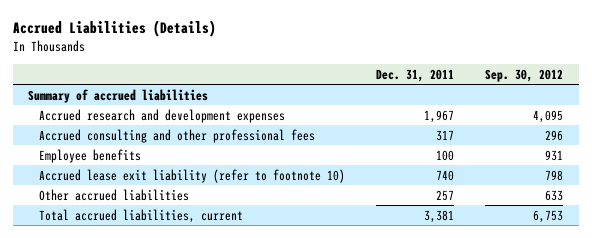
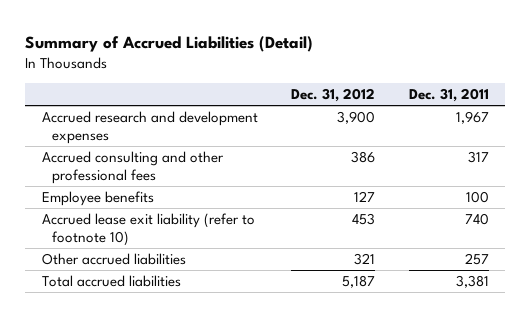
- Accrued Liabilities (Details)
+ Summary of Accrued Liabilities (Detail)
- | Dec. 31, 2011 | Sep. 30, 2012
+ | Dec. 31, 2012 | Dec. 31, 2011
- Summary of accrued liabilities
- Total accrued liabilities, current | 3,381 | 6,753
+ Total accrued liabilities | 5,187 | 3,381

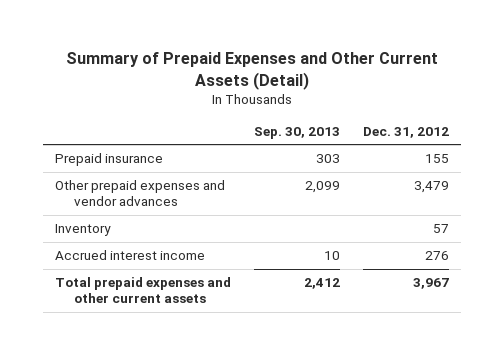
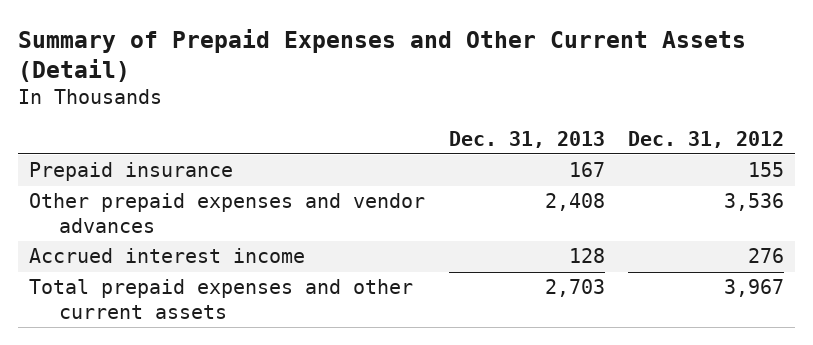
- | Sep. 30, 2013 | Dec. 31, 2012
+ | Dec. 31, 2013 | Dec. 31, 2012
- Other prepaid expenses and vendor advances | 2,099 | 3,479
- Inventory | | 57
+ Other prepaid expenses and vendor advances | 2,408 | 3,536

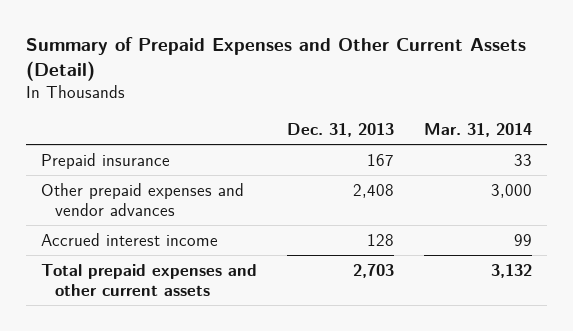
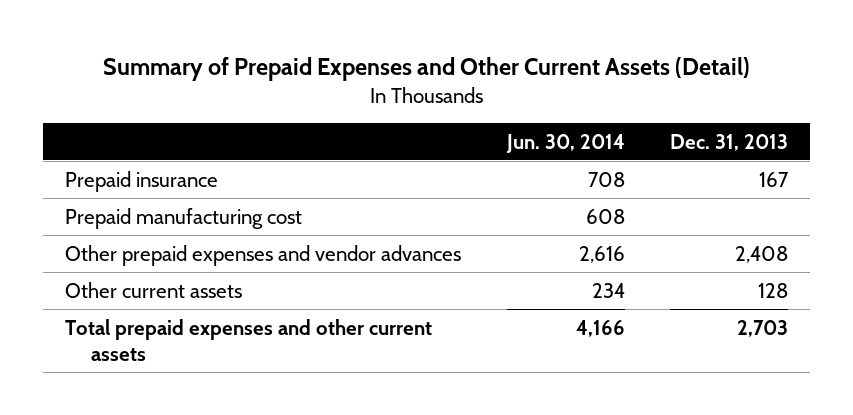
- | Dec. 31, 2013 | Mar. 31, 2014
+ | Jun. 30, 2014 | Dec. 31, 2013
+ Prepaid manufacturing cost | 608 |
- Accrued interest income | 128 | 99
+ Other current assets | 234 | 128

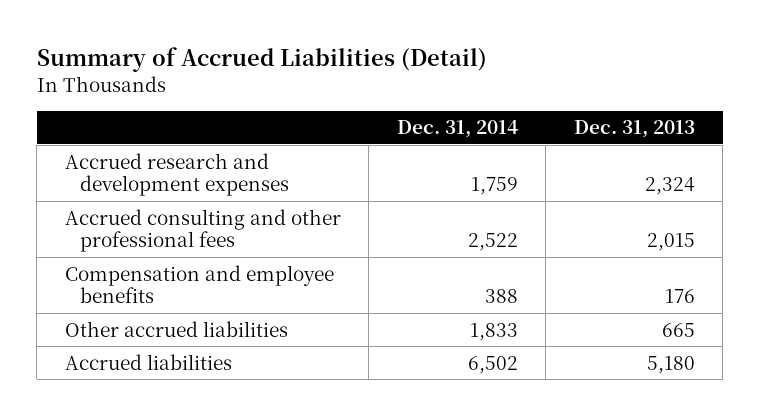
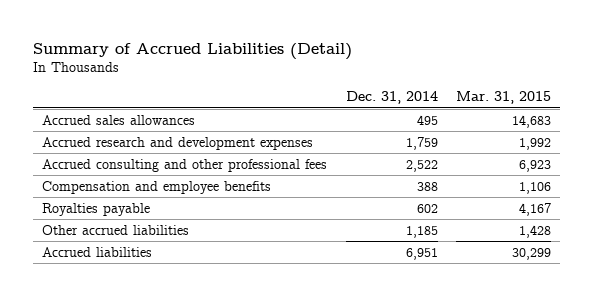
- | Dec. 31, 2014 | Dec. 31, 2013
+ | Dec. 31, 2014 | Mar. 31, 2015
+ Accrued sales allowances | 495 | 14,683
- Other accrued liabilities | 1,833 | 665
- Accrued liabilities | 6,502 | 5,180
+ Royalties payable | 602 | 4,167
+ Other accrued liabilities | 1,185 | 1,428
+ Accrued liabilities | 6,951 | 30,299

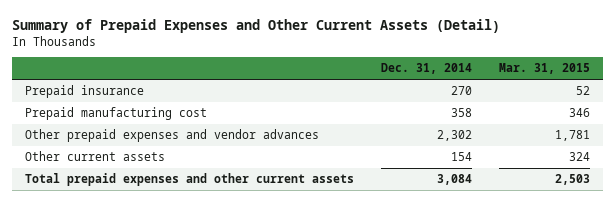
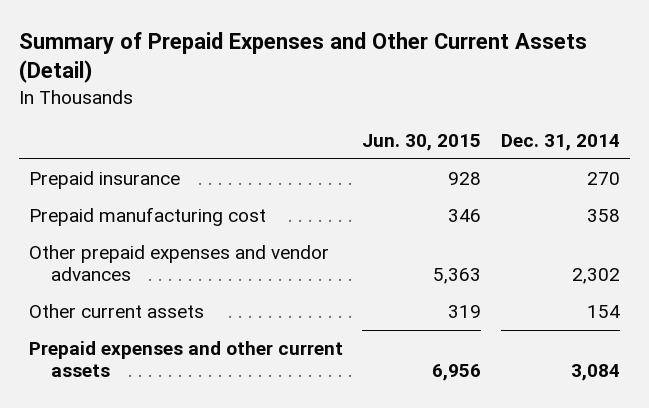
- | Dec. 31, 2014 | Mar. 31, 2015
+ | Jun. 30, 2015 | Dec. 31, 2014
- Total prepaid expenses and other current assets | 3,084 | 2,503
+ Prepaid expenses and other current assets | 6,956 | 3,084

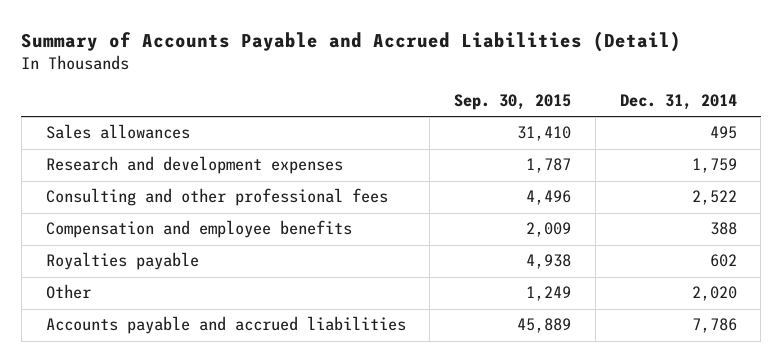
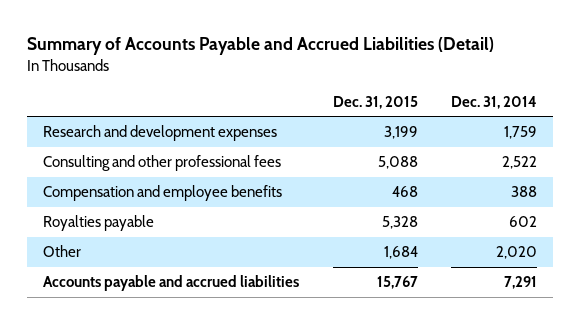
- | Sep. 30, 2015 | Dec. 31, 2014
+ | Dec. 31, 2015 | Dec. 31, 2014
- Sales allowances | 31,410 | 495
- Accounts payable and accrued liabilities | 45,889 | 7,786
+ Accounts payable and accrued liabilities | 15,767 | 7,291

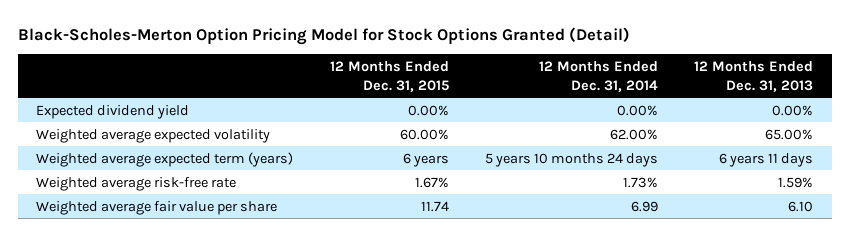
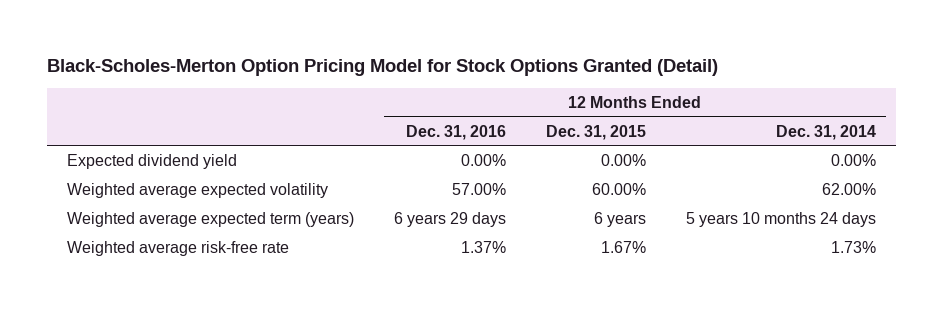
- | 12 Months Ended Dec. 31, 2015 | 12 Months Ended Dec. 31, 2014 | 12 Months Ended Dec. 31, 2013
+ | 12 Months Ended Dec. 31, 2016 | 12 Months Ended Dec. 31, 2015 | 12 Months Ended Dec. 31, 2014
- Weighted average fair value per share | 11.74 | 6.99 | 6.10

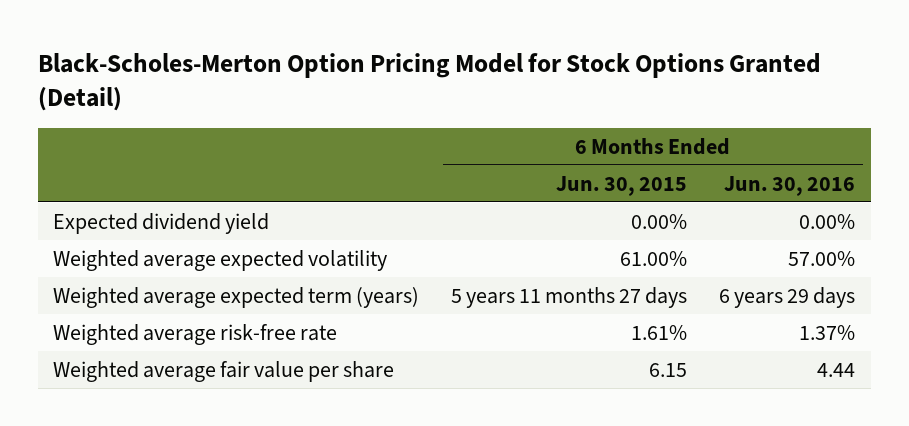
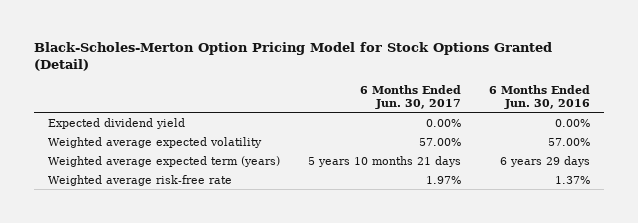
- | 6 Months Ended Jun. 30, 2015 | 6 Months Ended Jun. 30, 2016
+ | 6 Months Ended Jun. 30, 2017 | 6 Months Ended Jun. 30, 2016
- Weighted average fair value per share | 6.15 | 4.44

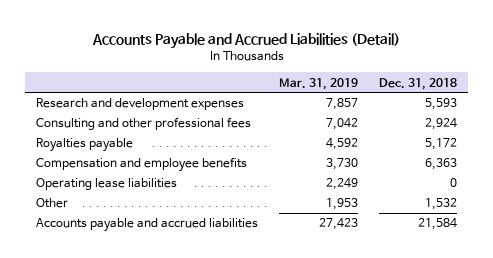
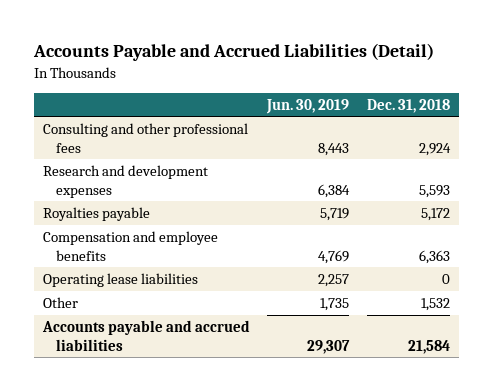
- | Mar. 31, 2019 | Dec. 31, 2018
+ | Jun. 30, 2019 | Dec. 31, 2018
moved down: Research and development expenses | 6,384 | 5,593

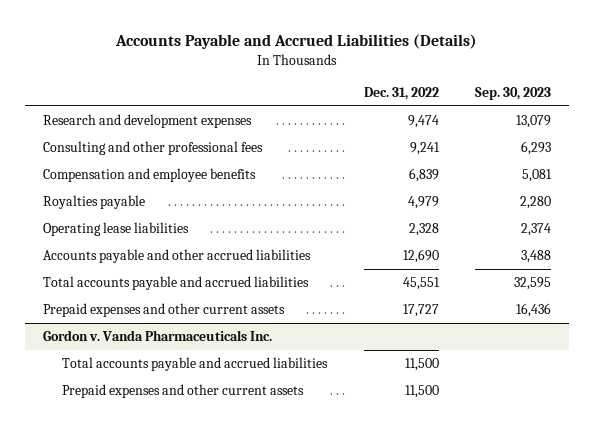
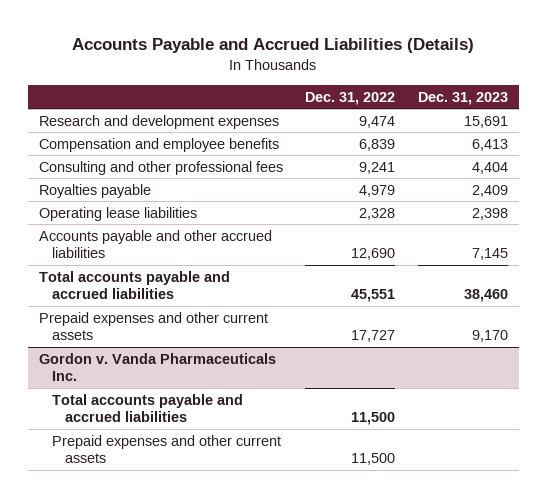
- | Dec. 31, 2022 | Sep. 30, 2023
+ | Dec. 31, 2022 | Dec. 31, 2023
moved down: Consulting and other professional fees | 9,241 | 4,404

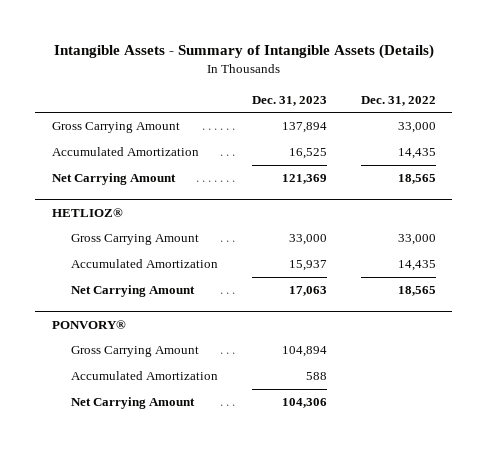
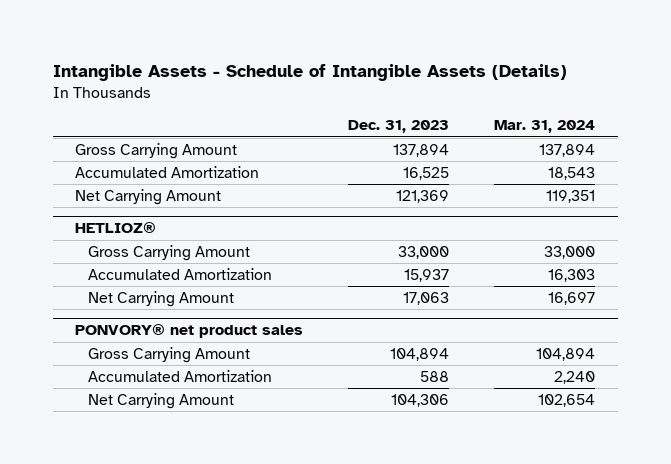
- Intangible Assets - Summary of Intangible Assets (Details)
+ Intangible Assets - Schedule of Intangible Assets (Details)
- | Dec. 31, 2023 | Dec. 31, 2022
+ | Dec. 31, 2023 | Mar. 31, 2024
- PONVORY®
+ PONVORY® net product sales

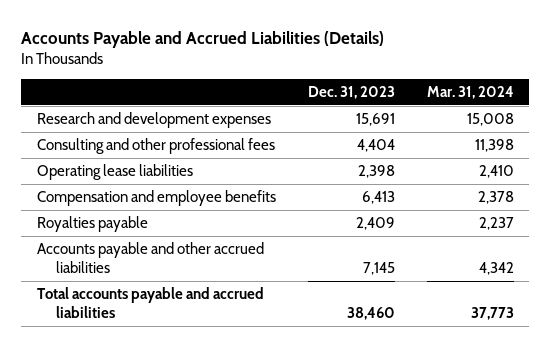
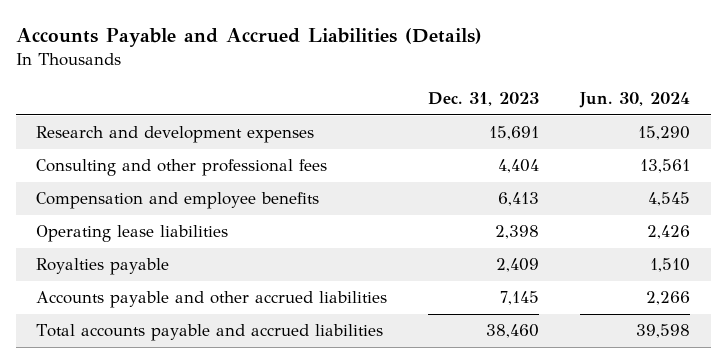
- | Dec. 31, 2023 | Mar. 31, 2024
+ | Dec. 31, 2023 | Jun. 30, 2024
moved down: Operating lease liabilities | 2,398 | 2,426

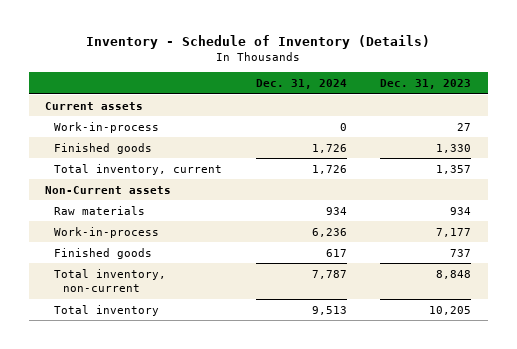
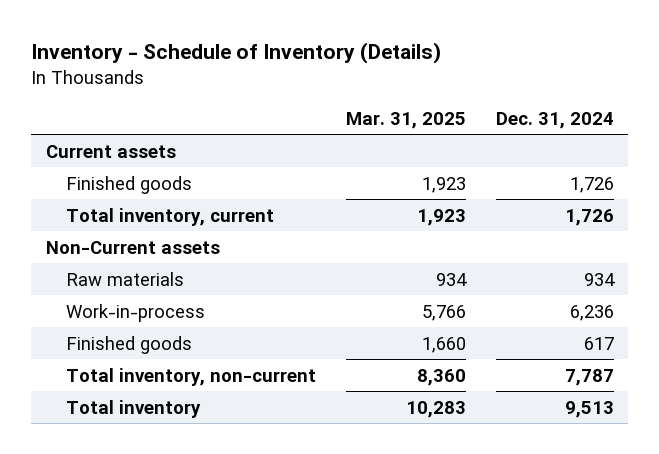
- | Dec. 31, 2024 | Dec. 31, 2023
+ | Mar. 31, 2025 | Dec. 31, 2024
- Work-in-process | 0 | 27

